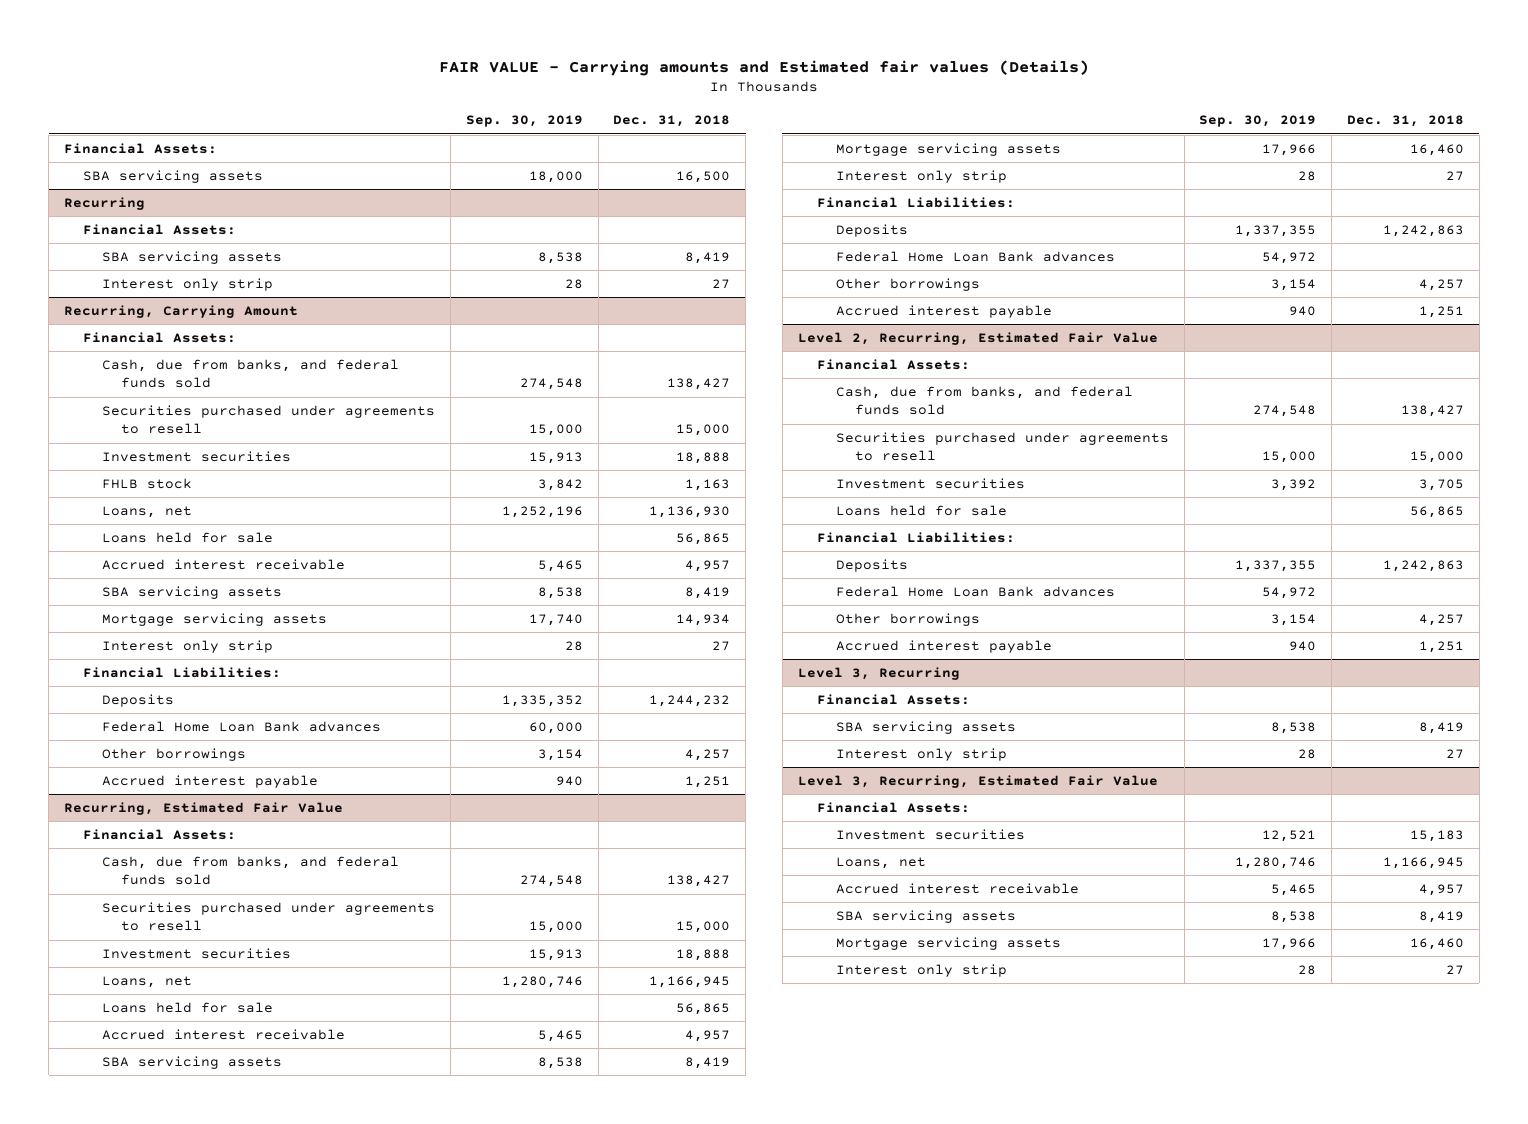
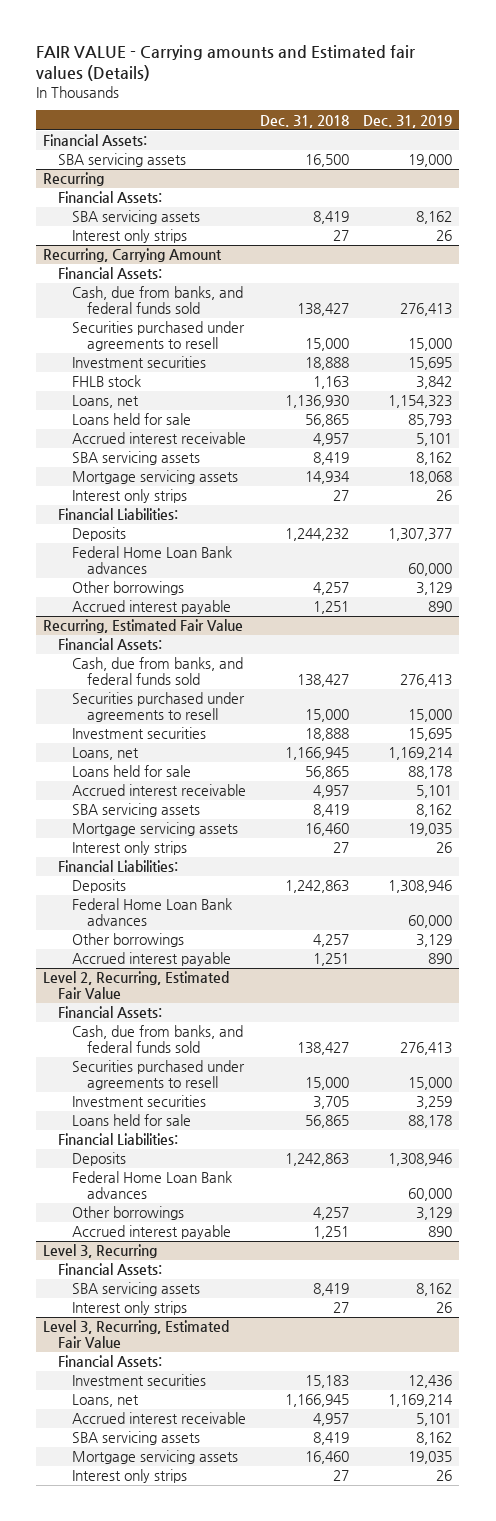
- | Sep. 30, 2019 | Dec. 31, 2018
+ | Dec. 31, 2018 | Dec. 31, 2019
@ Recurring
- Interest only strip | 28 | 27
+ Interest only strips | 27 | 26
@ Recurring, Carrying Amount
- Interest only strip | 28 | 27
+ Interest only strips | 27 | 26
@ Recurring, Estimated Fair Value
- Interest only strip | 28 | 27
+ Interest only strips | 27 | 26
@ Level 3, Recurring
- Interest only strip | 28 | 27
+ Interest only strips | 27 | 26
@ Level 3, Recurring, Estimated Fair Value
- Interest only strip | 28 | 27
+ Interest only strips | 27 | 26

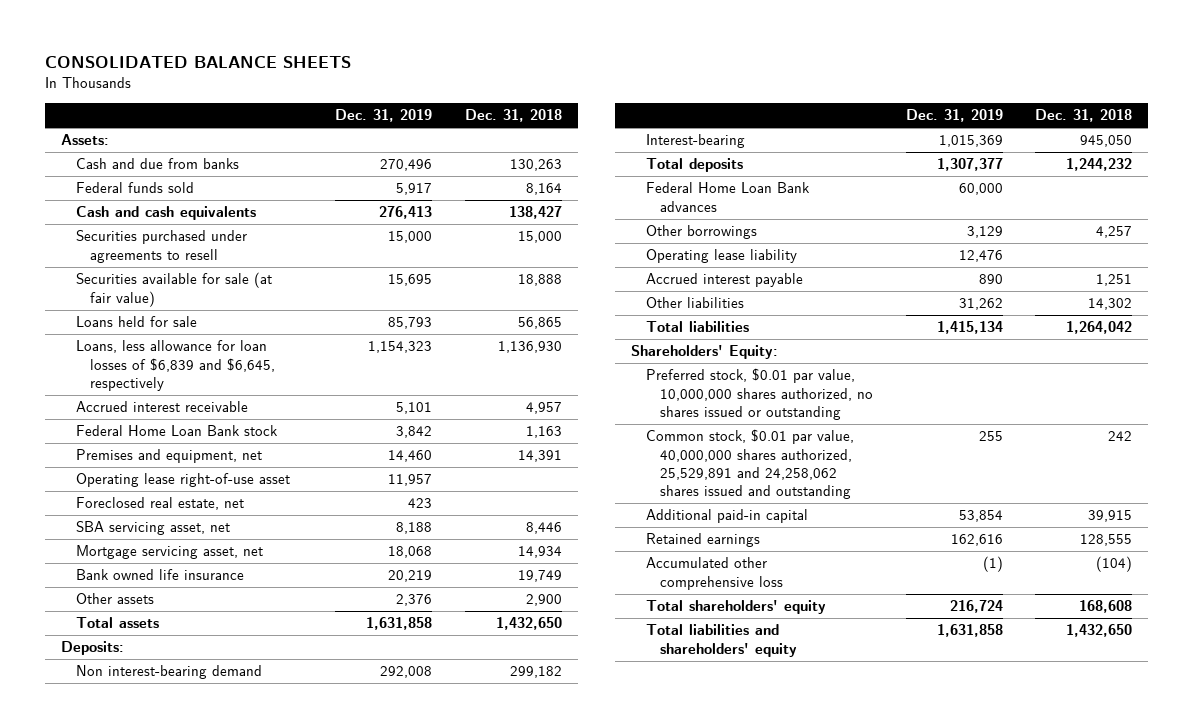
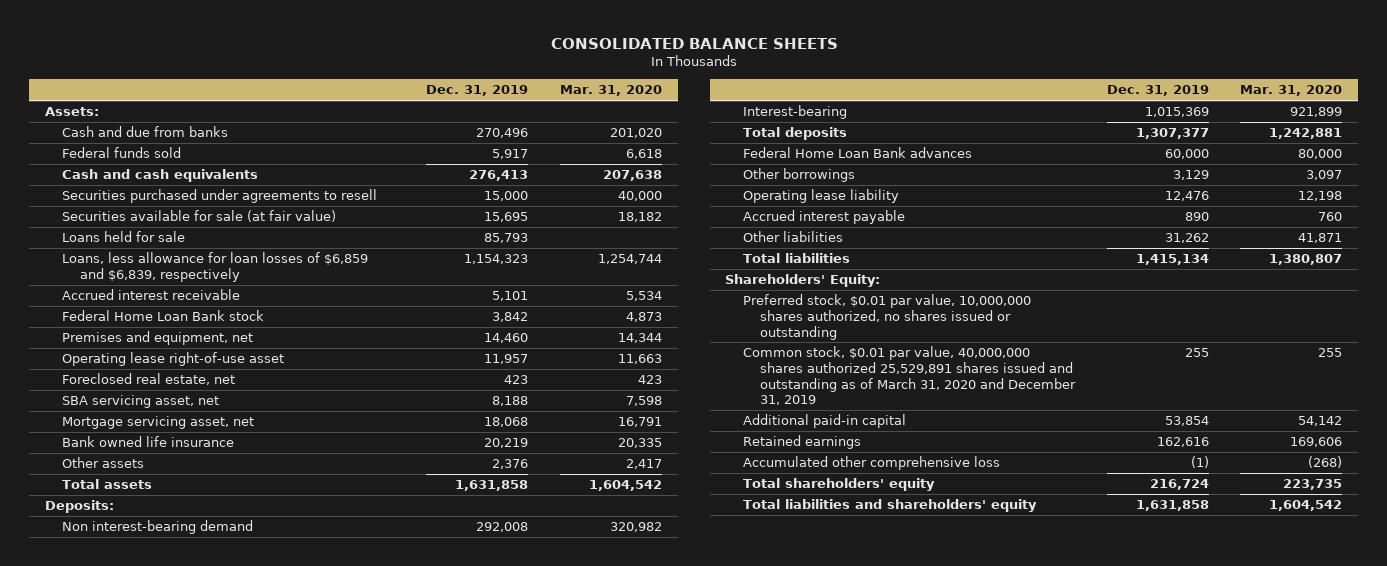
- | Dec. 31, 2019 | Dec. 31, 2018
+ | Dec. 31, 2019 | Mar. 31, 2020
- Loans, less allowance for loan losses of $6,839 and $6,645, respectively | 1,154,323 | 1,136,930
+ Loans, less allowance for loan losses of $6,859 and $6,839, respectively | 1,154,323 | 1,254,744
- Common stock, $0.01 par value, 40,000,000 shares authorized, 25,529,891 and 24,258,062 shares issued and outstanding | 255 | 242
+ Common stock, $0.01 par value, 40,000,000 shares authorized 25,529,891 shares issued and outstanding as of March 31, 2020 and December 31, 2019 | 255 | 255

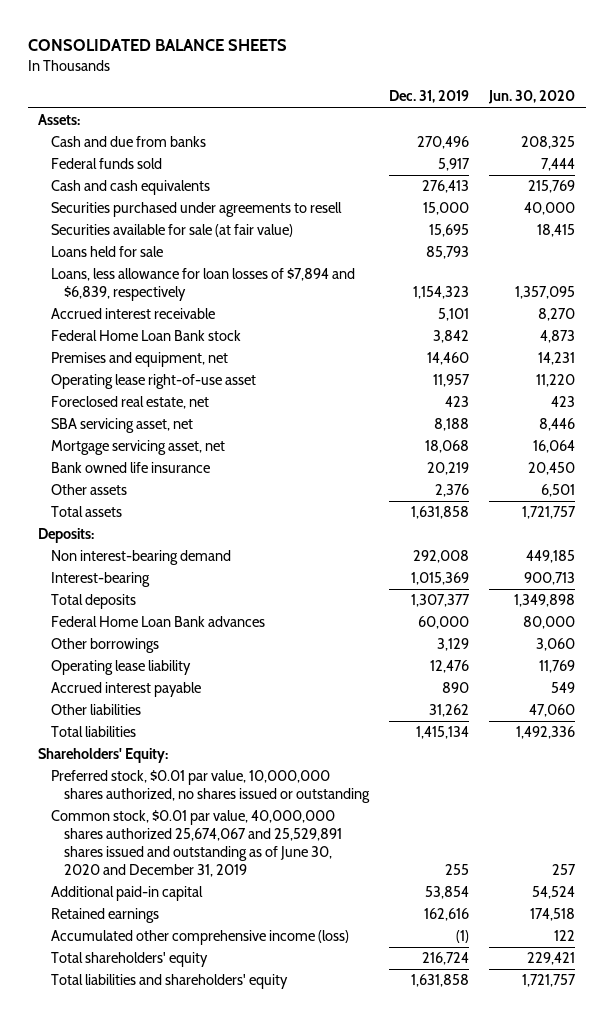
- | Dec. 31, 2019 | Mar. 31, 2020
+ | Dec. 31, 2019 | Jun. 30, 2020
- Loans, less allowance for loan losses of $6,859 and $6,839, respectively | 1,154,323 | 1,254,744
+ Loans, less allowance for loan losses of $7,894 and $6,839, respectively | 1,154,323 | 1,357,095
- Common stock, $0.01 par value, 40,000,000 shares authorized 25,529,891 shares issued and outstanding as of March 31, 2020 and December 31, 2019 | 255 | 255
+ Common stock, $0.01 par value, 40,000,000 shares authorized 25,674,067 and 25,529,891 shares issued and outstanding as of June 30, 2020 and December 31, 2019 | 255 | 257
- Accumulated other comprehensive loss | (1) | (268)
+ Accumulated other comprehensive income (loss) | (1) | 122

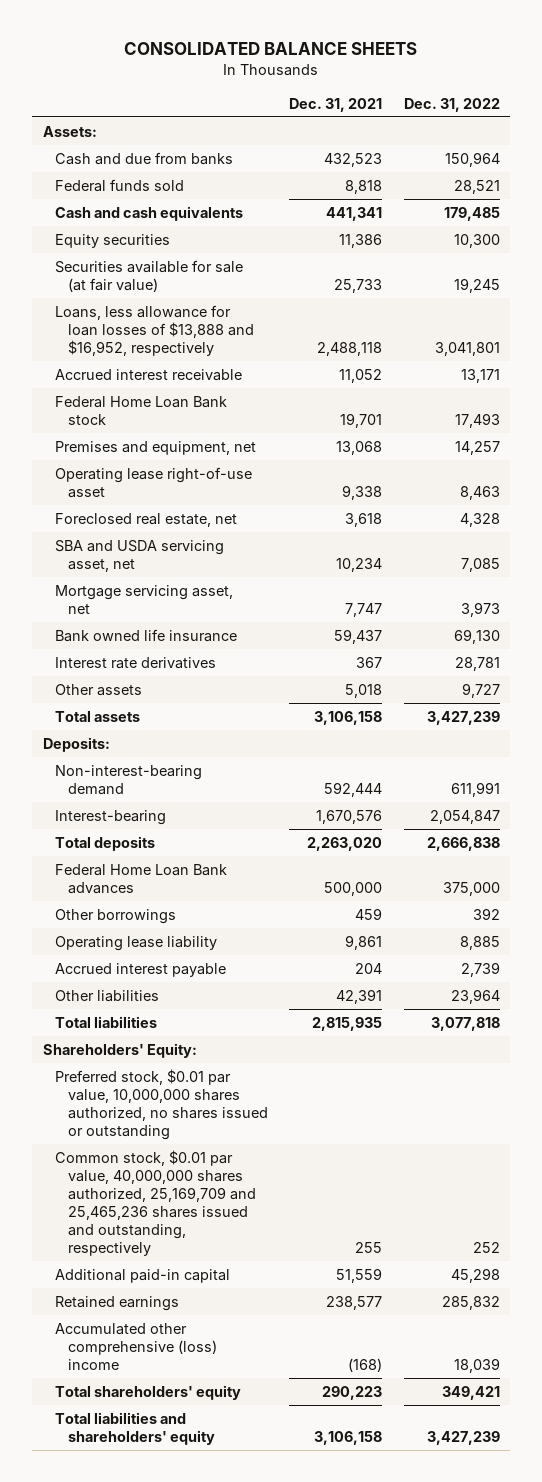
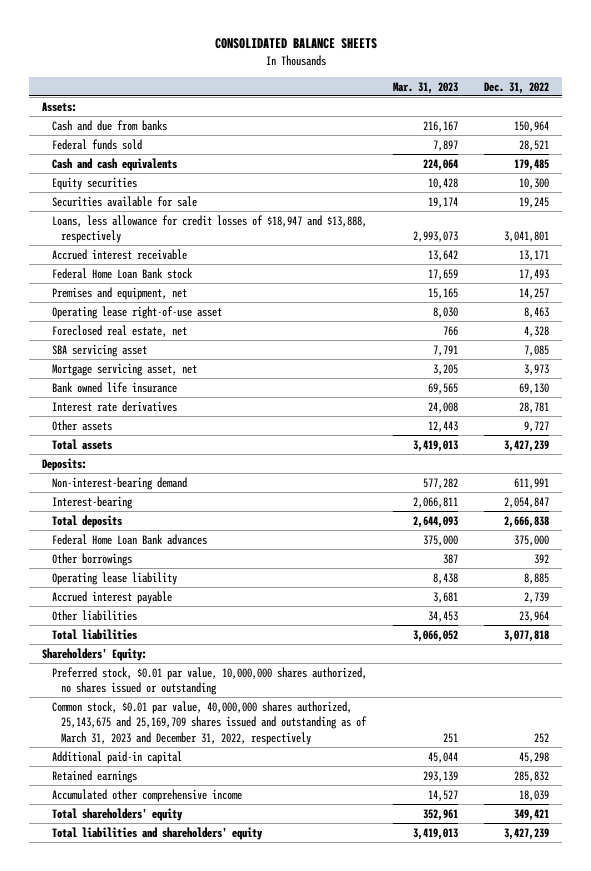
- | Dec. 31, 2021 | Dec. 31, 2022
+ | Mar. 31, 2023 | Dec. 31, 2022
- Securities available for sale (at fair value) | 25,733 | 19,245
- Loans, less allowance for loan losses of $13,888 and $16,952, respectively | 2,488,118 | 3,041,801
+ Securities available for sale | 19,174 | 19,245
+ Loans, less allowance for credit losses of $18,947 and $13,888, respectively | 2,993,073 | 3,041,801
- SBA and USDA servicing asset, net | 10,234 | 7,085
+ SBA servicing asset | 7,791 | 7,085
- Common stock, $0.01 par value, 40,000,000 shares authorized, 25,169,709 and 25,465,236 shares issued and outstanding, respectively | 255 | 252
+ Common stock, $0.01 par value, 40,000,000 shares authorized, 25,143,675 and 25,169,709 shares issued and outstanding as of March 31, 2023 and December 31, 2022, respectively | 251 | 252
- Accumulated other comprehensive (loss) income | (168) | 18,039
+ Accumulated other comprehensive income | 14,527 | 18,039

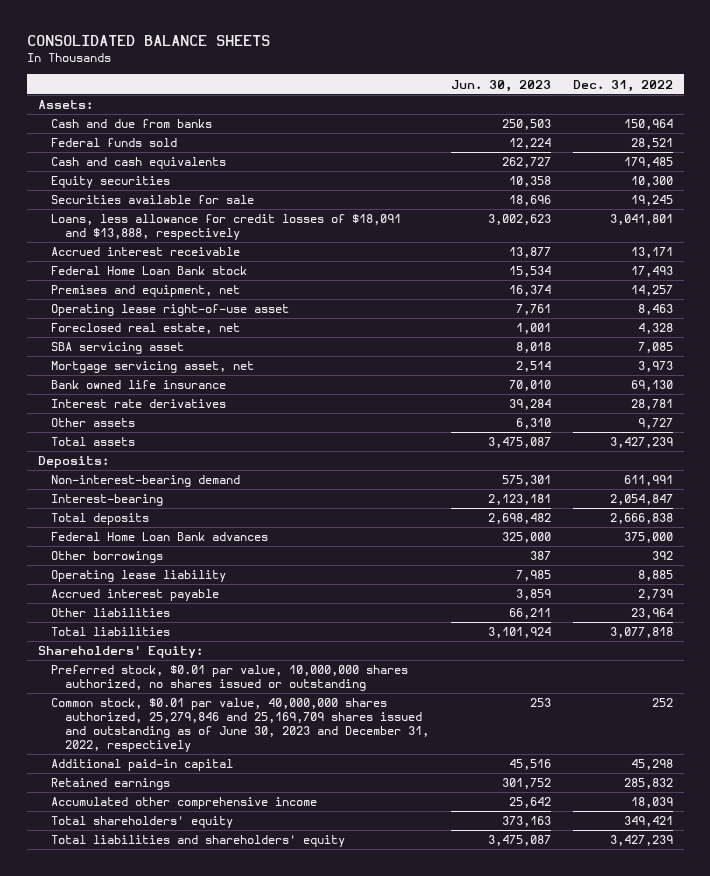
- | Mar. 31, 2023 | Dec. 31, 2022
+ | Jun. 30, 2023 | Dec. 31, 2022
- Loans, less allowance for credit losses of $18,947 and $13,888, respectively | 2,993,073 | 3,041,801
+ Loans, less allowance for credit losses of $18,091 and $13,888, respectively | 3,002,623 | 3,041,801
- Common stock, $0.01 par value, 40,000,000 shares authorized, 25,143,675 and 25,169,709 shares issued and outstanding as of March 31, 2023 and December 31, 2022, respectively | 251 | 252
+ Common stock, $0.01 par value, 40,000,000 shares authorized, 25,279,846 and 25,169,709 shares issued and outstanding as of June 30, 2023 and December 31, 2022, respectively | 253 | 252

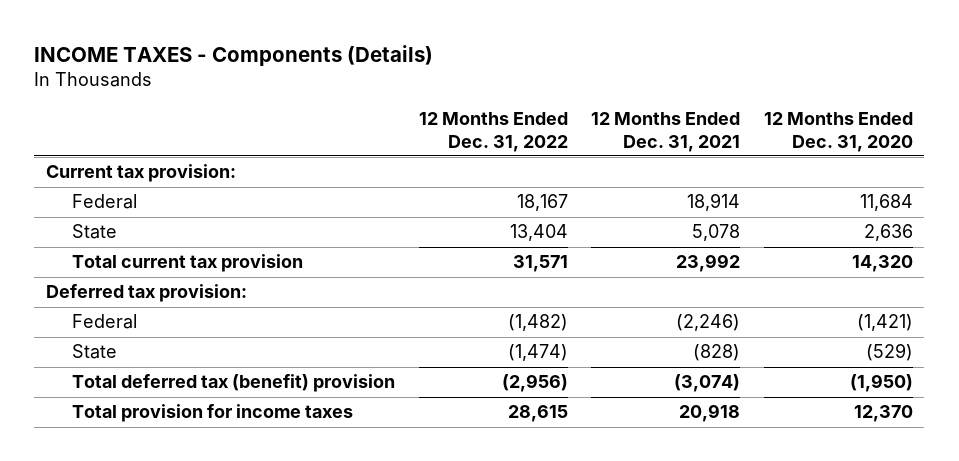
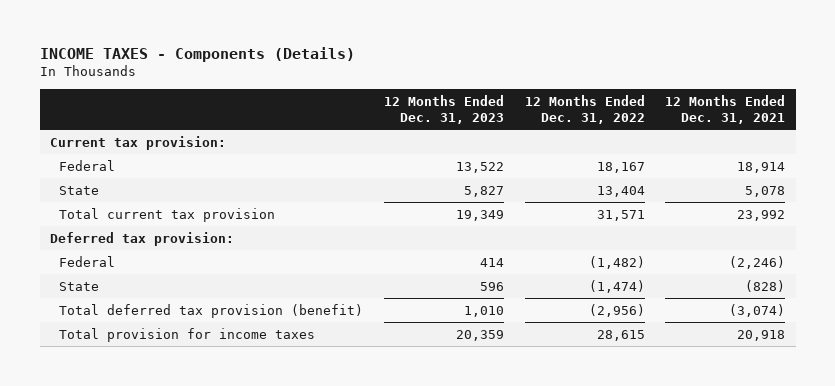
- | 12 Months Ended Dec. 31, 2022 | 12 Months Ended Dec. 31, 2021 | 12 Months Ended Dec. 31, 2020
+ | 12 Months Ended Dec. 31, 2023 | 12 Months Ended Dec. 31, 2022 | 12 Months Ended Dec. 31, 2021
- Total deferred tax (benefit) provision | (2,956) | (3,074) | (1,950)
+ Total deferred tax provision (benefit) | 1,010 | (2,956) | (3,074)

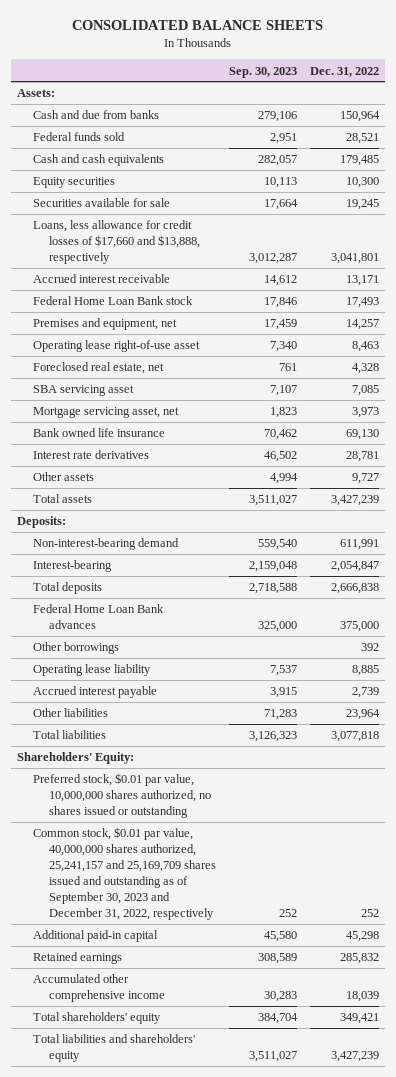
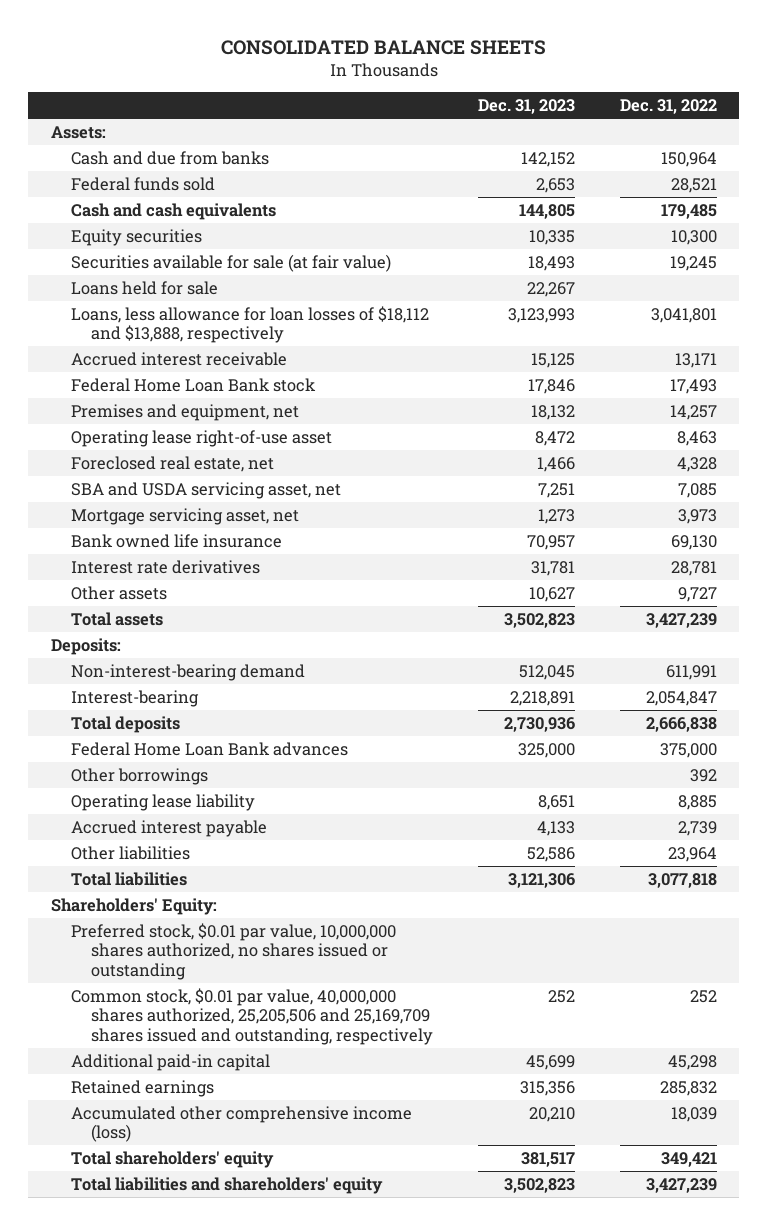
- | Sep. 30, 2023 | Dec. 31, 2022
+ | Dec. 31, 2023 | Dec. 31, 2022
- Securities available for sale | 17,664 | 19,245
- Loans, less allowance for credit losses of $17,660 and $13,888, respectively | 3,012,287 | 3,041,801
+ Securities available for sale (at fair value) | 18,493 | 19,245
+ Loans held for sale | 22,267 |
+ Loans, less allowance for loan losses of $18,112 and $13,888, respectively | 3,123,993 | 3,041,801
- SBA servicing asset | 7,107 | 7,085
+ SBA and USDA servicing asset, net | 7,251 | 7,085
- Common stock, $0.01 par value, 40,000,000 shares authorized, 25,241,157 and 25,169,709 shares issued and outstanding as of September 30, 2023 and December 31, 2022, respectively | 252 | 252
+ Common stock, $0.01 par value, 40,000,000 shares authorized, 25,205,506 and 25,169,709 shares issued and outstanding, respectively | 252 | 252
- Accumulated other comprehensive income | 30,283 | 18,039
+ Accumulated other comprehensive income (loss) | 20,210 | 18,039

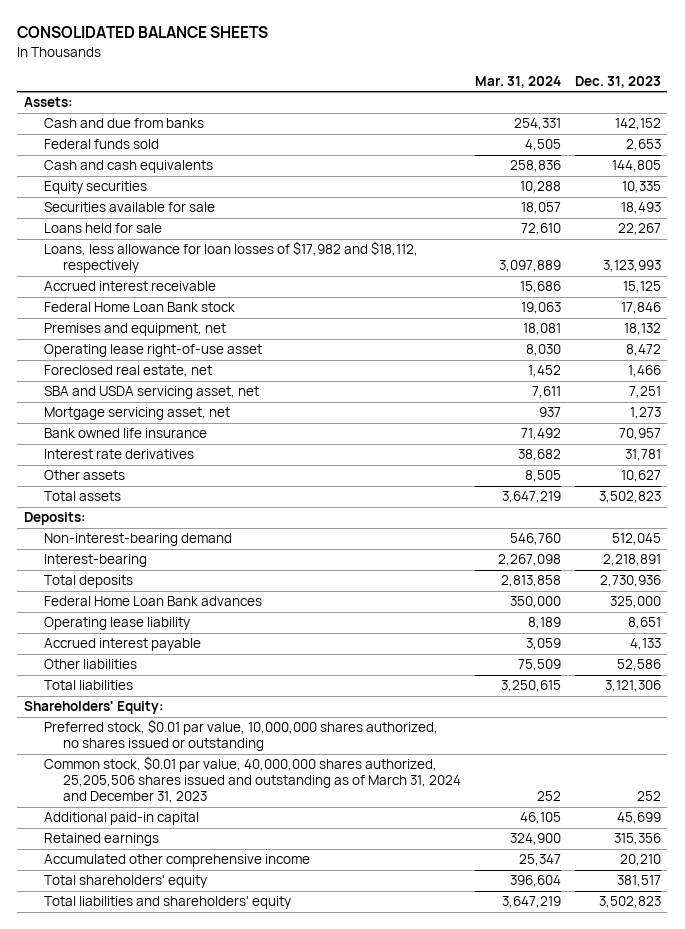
- | Dec. 31, 2023 | Dec. 31, 2022
+ | Mar. 31, 2024 | Dec. 31, 2023
- Securities available for sale (at fair value) | 18,493 | 19,245
+ Securities available for sale | 18,057 | 18,493
- Loans, less allowance for loan losses of $18,112 and $13,888, respectively | 3,123,993 | 3,041,801
+ Loans, less allowance for loan losses of $17,982 and $18,112, respectively | 3,097,889 | 3,123,993
- Other borrowings | | 392
- Common stock, $0.01 par value, 40,000,000 shares authorized, 25,205,506 and 25,169,709 shares issued and outstanding, respectively | 252 | 252
+ Common stock, $0.01 par value, 40,000,000 shares authorized, 25,205,506 shares issued and outstanding as of March 31, 2024 and December 31, 2023 | 252 | 252
- Accumulated other comprehensive income (loss) | 20,210 | 18,039
+ Accumulated other comprehensive income | 25,347 | 20,210

